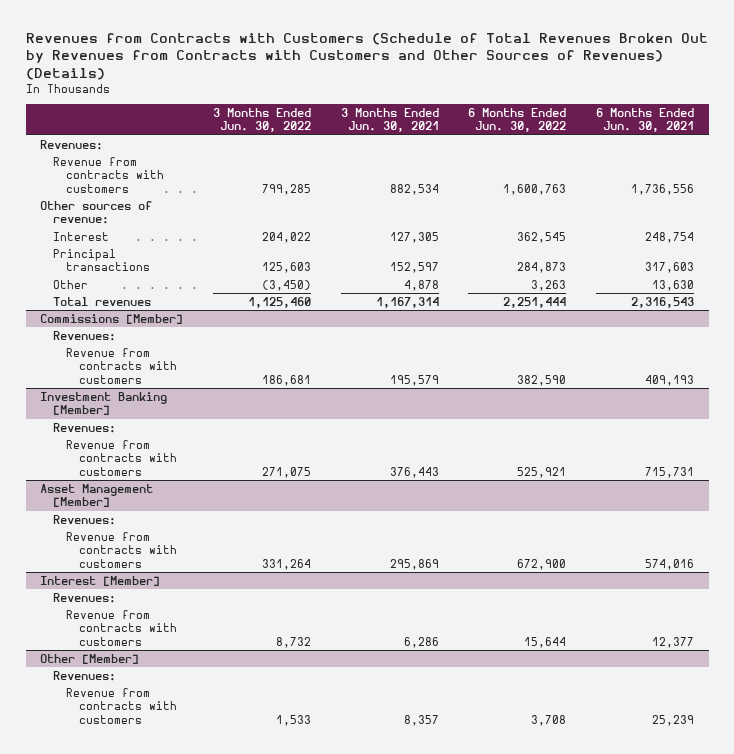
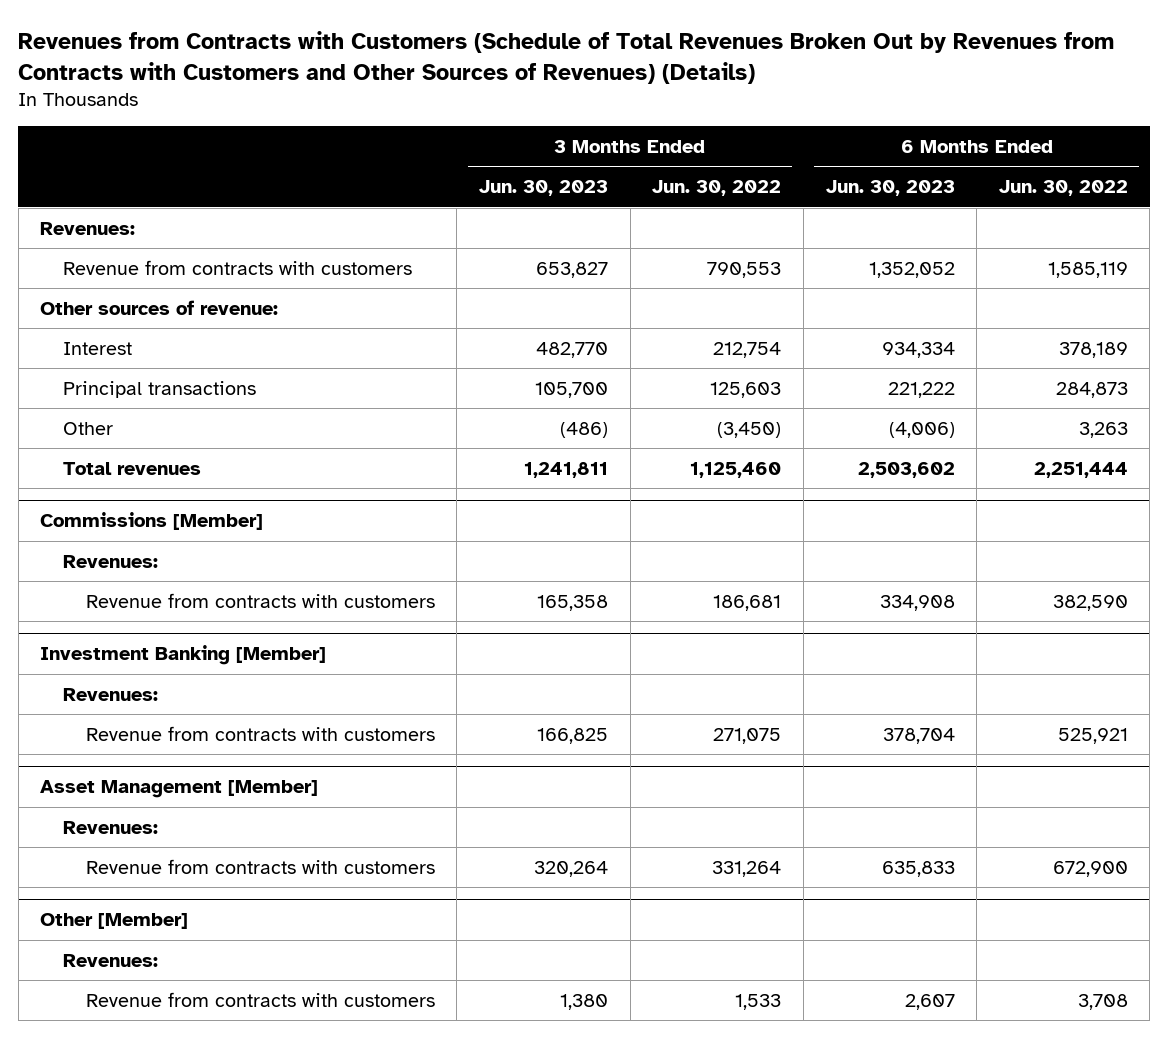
- | 3 Months Ended Jun. 30, 2022 | 3 Months Ended Jun. 30, 2021 | 6 Months Ended Jun. 30, 2022 | 6 Months Ended Jun. 30, 2021
+ | 3 Months Ended Jun. 30, 2023 | 3 Months Ended Jun. 30, 2022 | 6 Months Ended Jun. 30, 2023 | 6 Months Ended Jun. 30, 2022
- Revenue from contracts with customers | 799,285 | 882,534 | 1,600,763 | 1,736,556
+ Revenue from contracts with customers | 653,827 | 790,553 | 1,352,052 | 1,585,119
- Interest | 204,022 | 127,305 | 362,545 | 248,754
+ Interest | 482,770 | 212,754 | 934,334 | 378,189
- Interest [Member]
- Revenues:
- Revenue from contracts with customers | 8,732 | 6,286 | 15,644 | 12,377

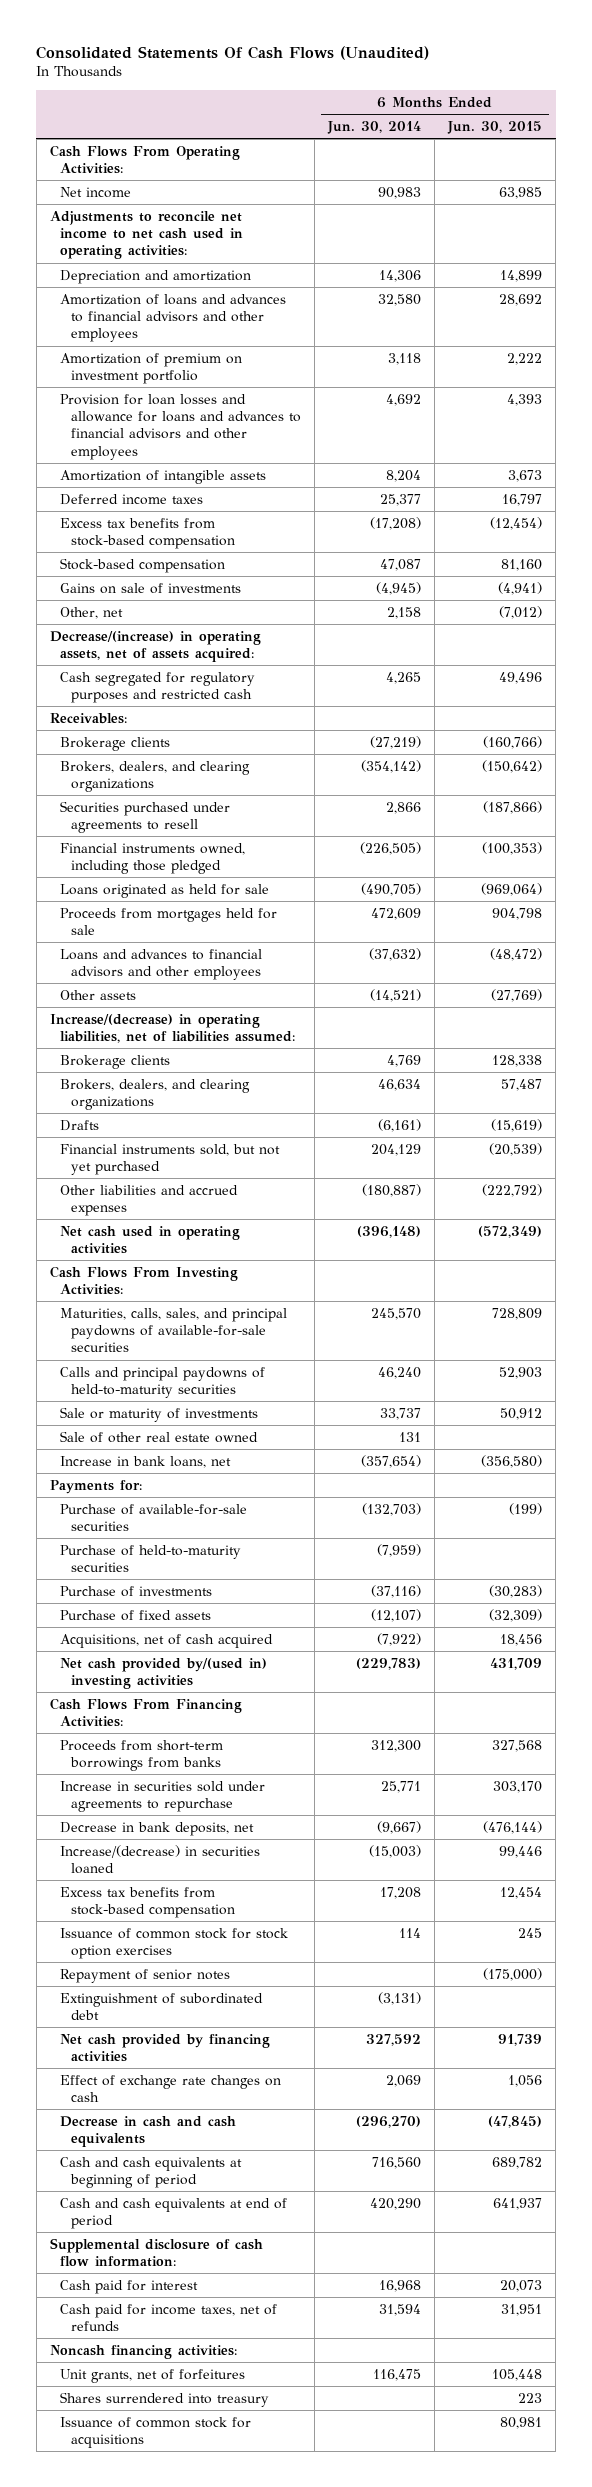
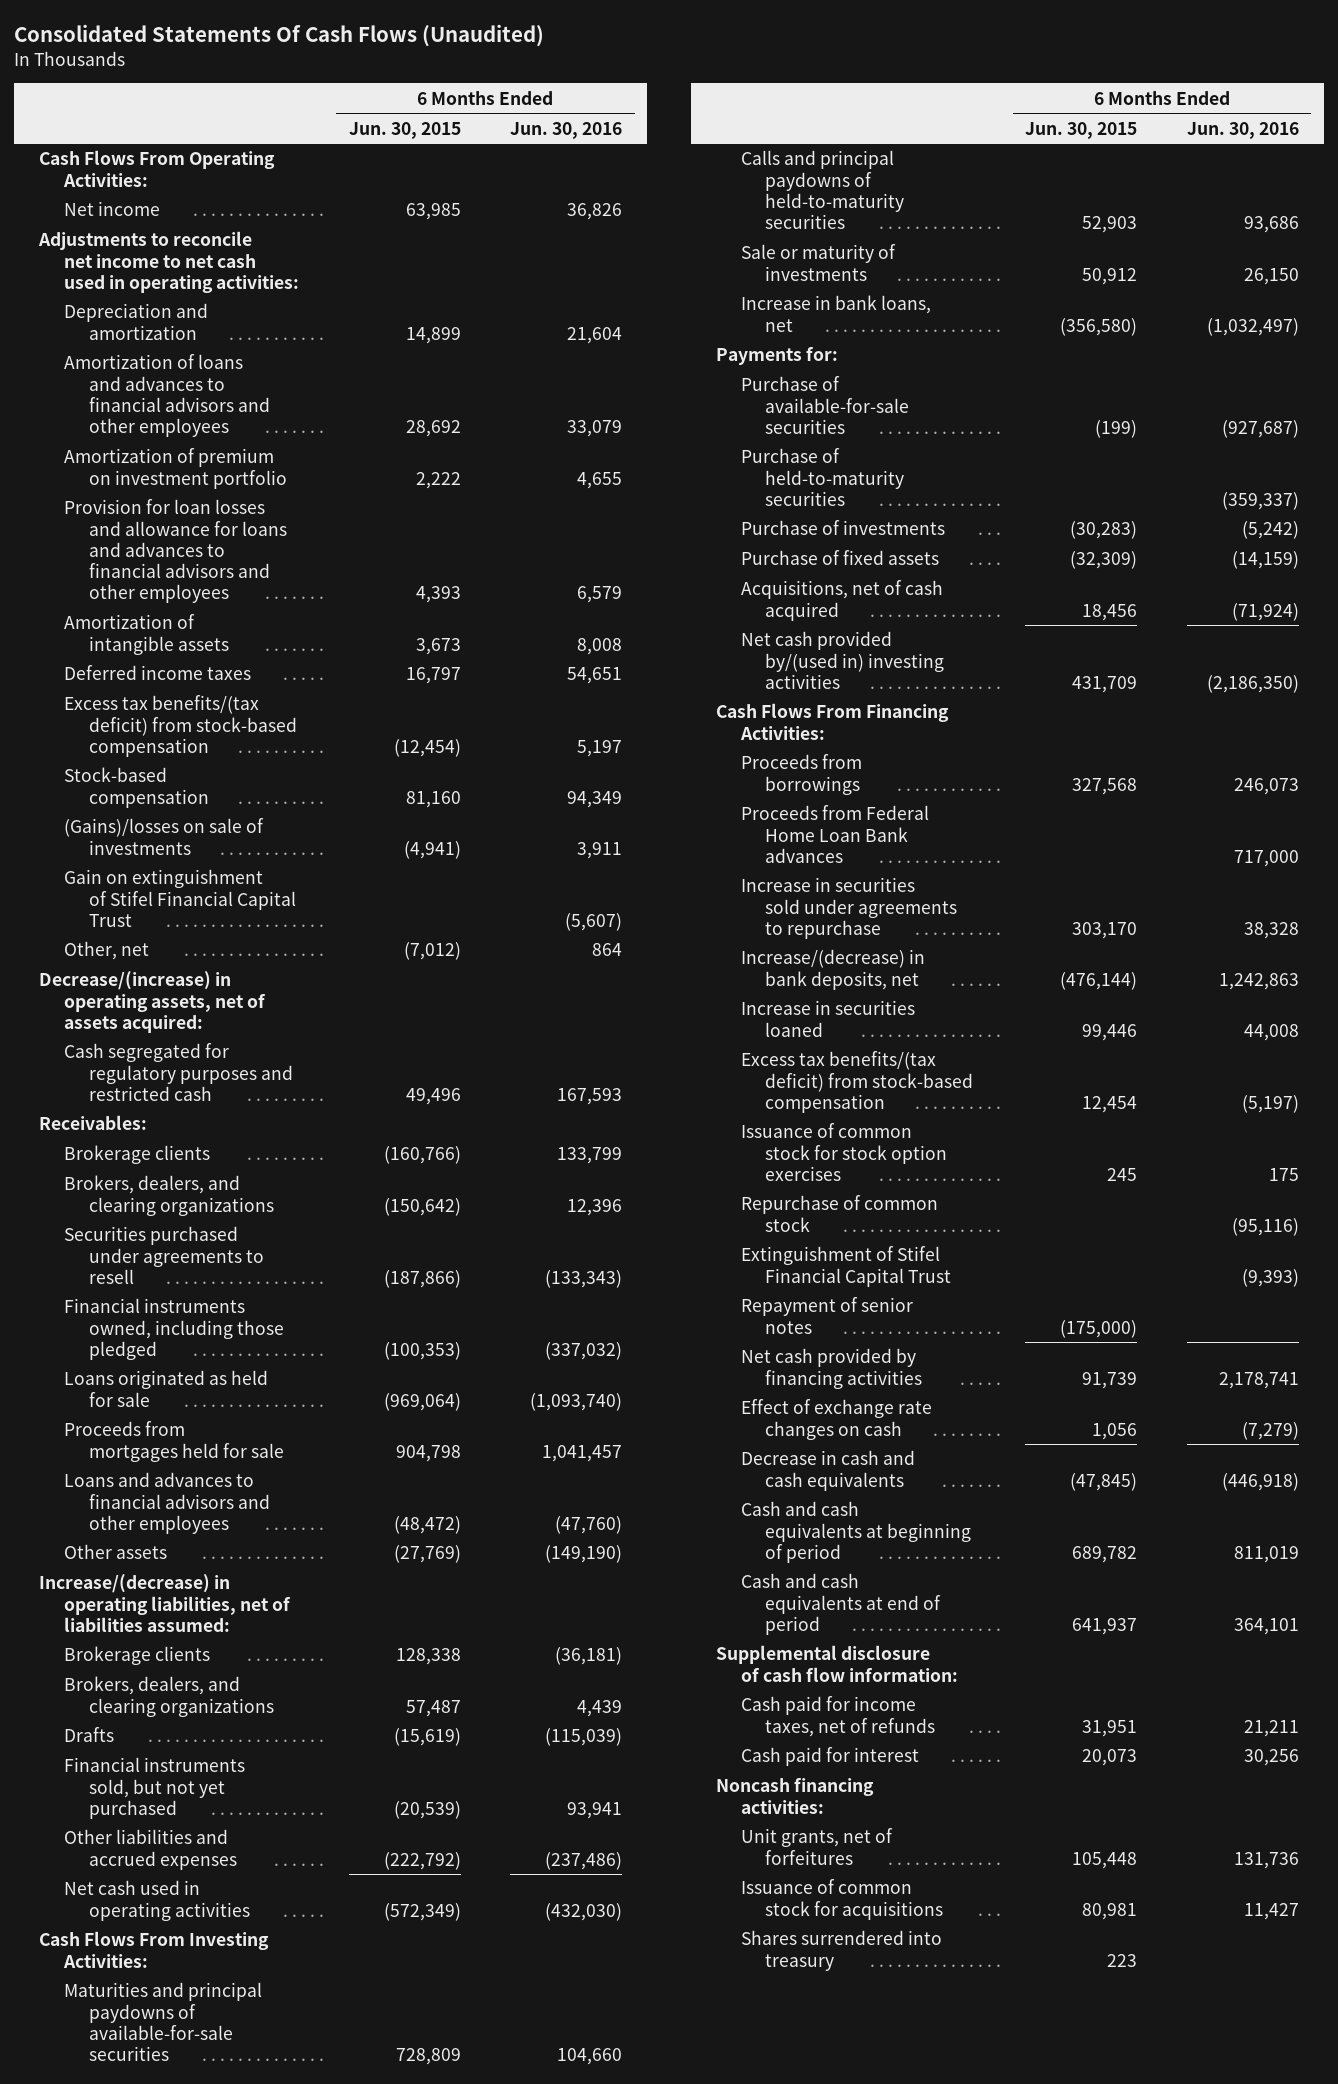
- | 6 Months Ended Jun. 30, 2014 | 6 Months Ended Jun. 30, 2015
+ | 6 Months Ended Jun. 30, 2015 | 6 Months Ended Jun. 30, 2016
- Excess tax benefits from stock-based compensation | (17,208) | (12,454)
+ Excess tax benefits/(tax deficit) from stock-based compensation | (12,454) | 5,197
- Gains on sale of investments | (4,945) | (4,941)
+ (Gains)/losses on sale of investments | (4,941) | 3,911
+ Gain on extinguishment of Stifel Financial Capital Trust | | (5,607)
- Maturities, calls, sales, and principal paydowns of available-for-sale securities | 245,570 | 728,809
+ Maturities and principal paydowns of available-for-sale securities | 728,809 | 104,660
- Sale of other real estate owned | 131 |
- Proceeds from short-term borrowings from banks | 312,300 | 327,568
+ Proceeds from borrowings | 327,568 | 246,073
+ Proceeds from Federal Home Loan Bank advances | | 717,000
- Decrease in bank deposits, net | (9,667) | (476,144)
- Increase/(decrease) in securities loaned | (15,003) | 99,446
- Excess tax benefits from stock-based compensation | 17,208 | 12,454
+ Increase/(decrease) in bank deposits, net | (476,144) | 1,242,863
+ Increase in securities loaned | 99,446 | 44,008
+ Excess tax benefits/(tax deficit) from stock-based compensation | 12,454 | (5,197)
+ Repurchase of common stock | | (95,116)
+ Extinguishment of Stifel Financial Capital Trust | | (9,393)
- Extinguishment of subordinated debt | (3,131) |
moved down: Cash paid for interest | 20,073 | 30,256
moved down: Shares surrendered into treasury | 223 |

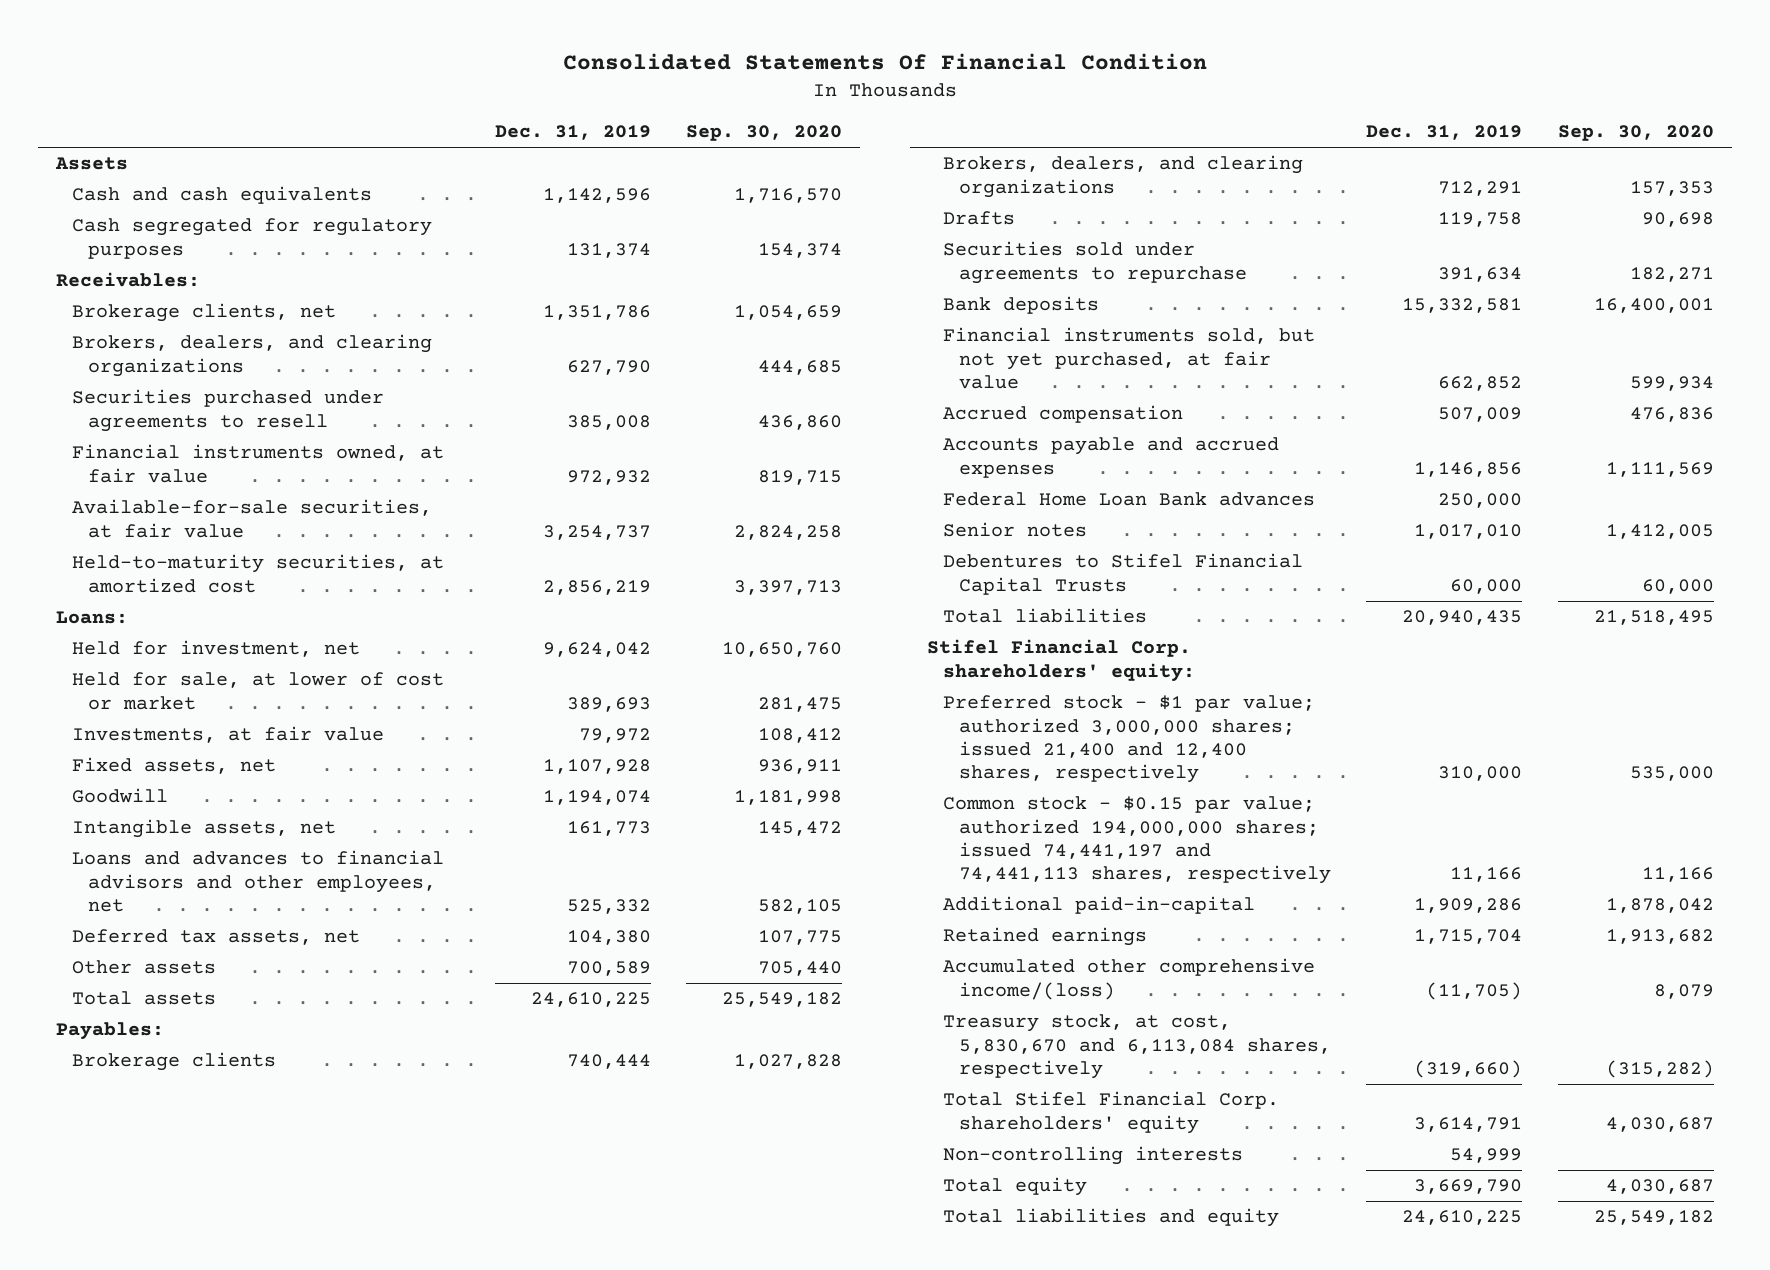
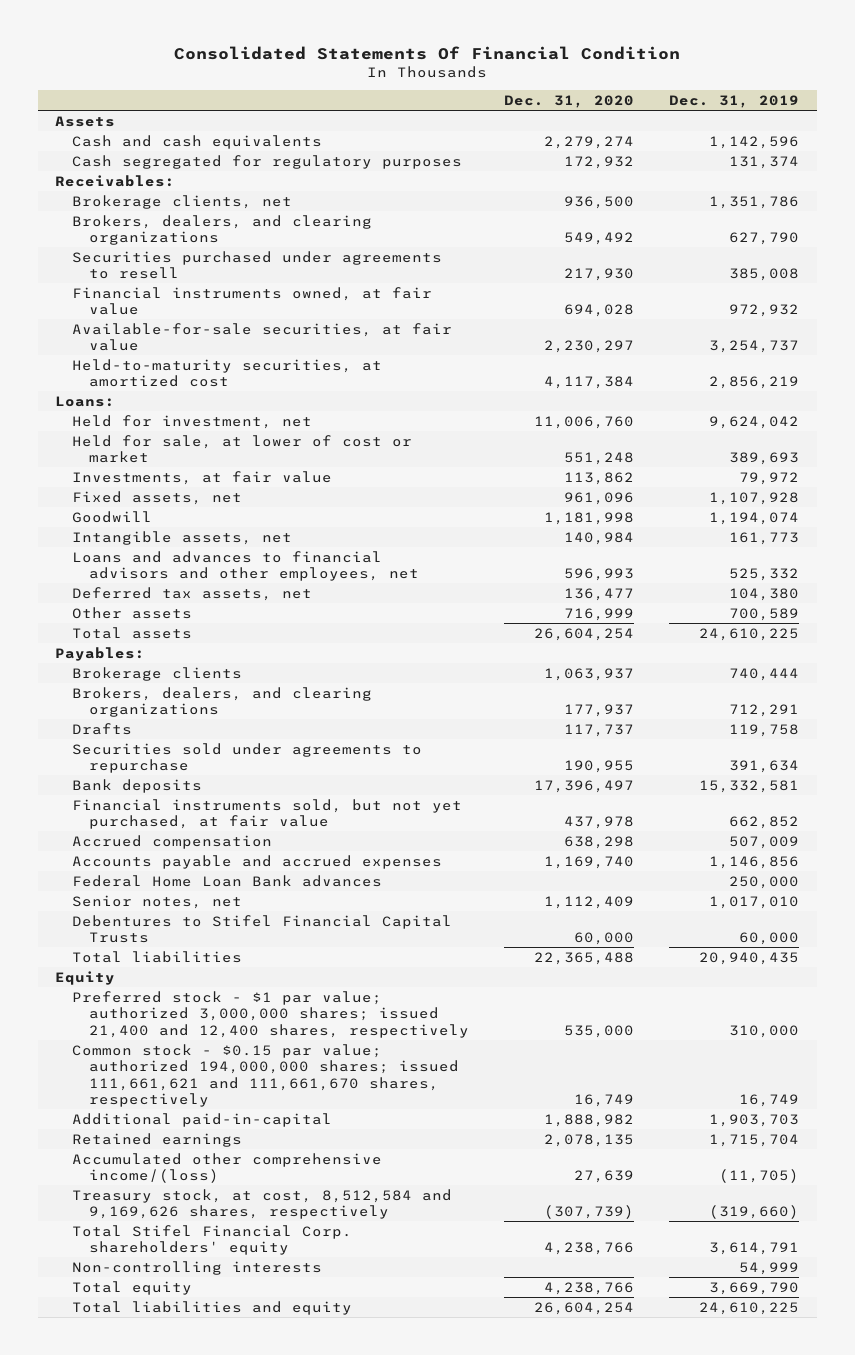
- | Dec. 31, 2019 | Sep. 30, 2020
+ | Dec. 31, 2020 | Dec. 31, 2019
- Senior notes | 1,017,010 | 1,412,005
+ Senior notes, net | 1,112,409 | 1,017,010
- Stifel Financial Corp. shareholders' equity:
+ Equity
- Common stock - $0.15 par value; authorized 194,000,000 shares; issued 74,441,197 and 74,441,113 shares, respectively | 11,166 | 11,166
- Additional paid-in-capital | 1,909,286 | 1,878,042
+ Common stock - $0.15 par value; authorized 194,000,000 shares; issued 111,661,621 and 111,661,670 shares, respectively | 16,749 | 16,749
+ Additional paid-in-capital | 1,888,982 | 1,903,703
- Treasury stock, at cost, 5,830,670 and 6,113,084 shares, respectively | (319,660) | (315,282)
+ Treasury stock, at cost, 8,512,584 and 9,169,626 shares, respectively | (307,739) | (319,660)

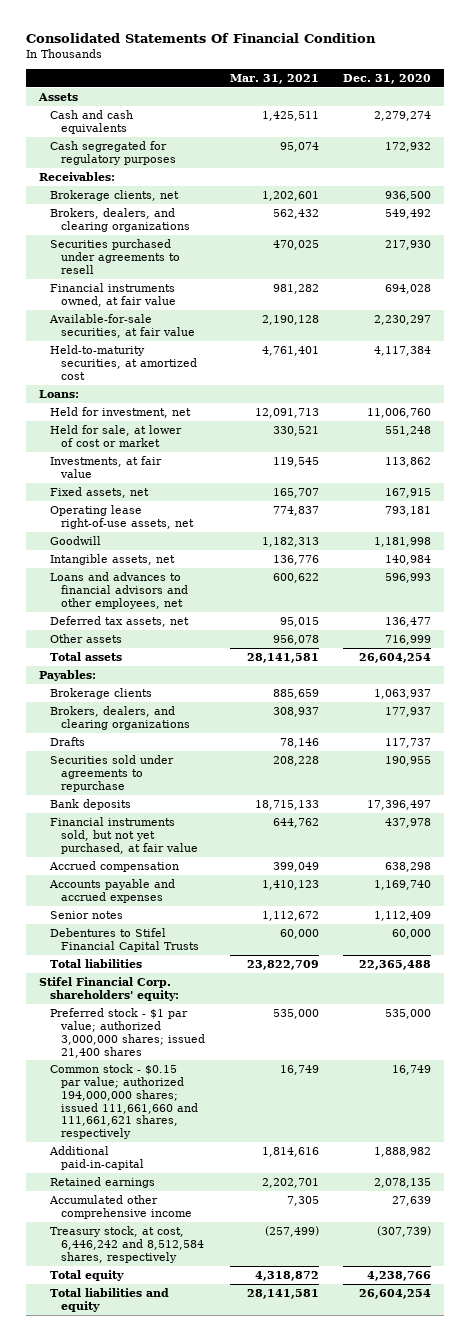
- | Dec. 31, 2020 | Dec. 31, 2019
+ | Mar. 31, 2021 | Dec. 31, 2020
- Fixed assets, net | 961,096 | 1,107,928
+ Fixed assets, net | 165,707 | 167,915
+ Operating lease right-of-use assets, net | 774,837 | 793,181
- Federal Home Loan Bank advances | | 250,000
- Senior notes, net | 1,112,409 | 1,017,010
+ Senior notes | 1,112,672 | 1,112,409
- Equity
- Preferred stock - $1 par value; authorized 3,000,000 shares; issued 21,400 and 12,400 shares, respectively | 535,000 | 310,000
- Common stock - $0.15 par value; authorized 194,000,000 shares; issued 111,661,621 and 111,661,670 shares, respectively | 16,749 | 16,749
+ Stifel Financial Corp. shareholders' equity:
+ Preferred stock - $1 par value; authorized 3,000,000 shares; issued 21,400 shares | 535,000 | 535,000
+ Common stock - $0.15 par value; authorized 194,000,000 shares; issued 111,661,660 and 111,661,621 shares, respectively | 16,749 | 16,749
- Accumulated other comprehensive income/(loss) | 27,639 | (11,705)
- Treasury stock, at cost, 8,512,584 and 9,169,626 shares, respectively | (307,739) | (319,660)
- Total Stifel Financial Corp. shareholders' equity | 4,238,766 | 3,614,791
- Non-controlling interests | | 54,999
+ Accumulated other comprehensive income | 7,305 | 27,639
+ Treasury stock, at cost, 6,446,242 and 8,512,584 shares, respectively | (257,499) | (307,739)

